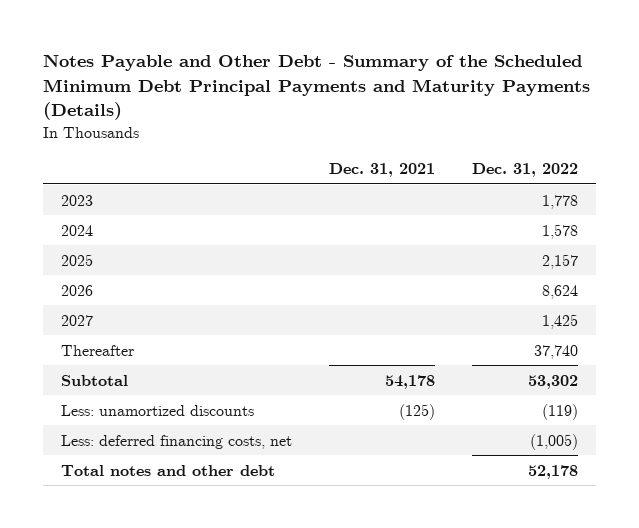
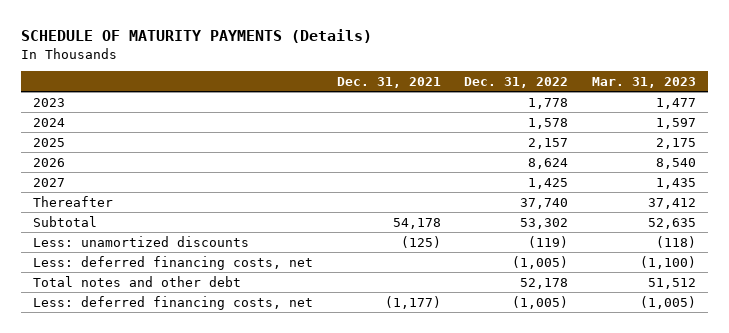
- Notes Payable and Other Debt - Summary of the Scheduled Minimum Debt Principal Payments and Maturity Payments (Details)
+ SCHEDULE OF MATURITY PAYMENTS (Details)
- | Dec. 31, 2021 | Dec. 31, 2022
+ | Dec. 31, 2021 | Dec. 31, 2022 | Mar. 31, 2023
+ Less: deferred financing costs, net | (1,177) | (1,005) | (1,005)

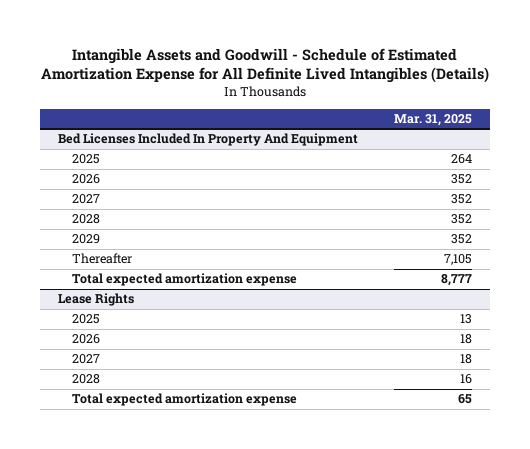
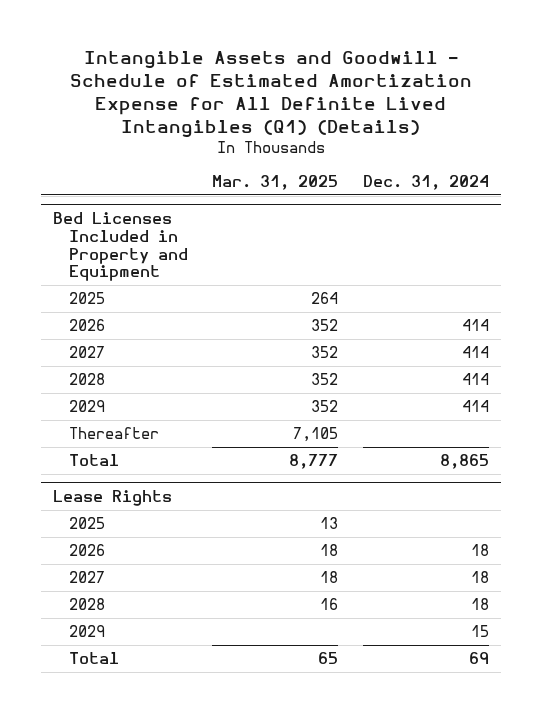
- Intangible Assets and Goodwill - Schedule of Estimated Amortization Expense for All Definite Lived Intangibles (Details)
+ Intangible Assets and Goodwill - Schedule of Estimated Amortization Expense for All Definite Lived Intangibles (Q1) (Details)
- | Mar. 31, 2025
+ | Mar. 31, 2025 | Dec. 31, 2024
- Bed Licenses Included In Property And Equipment
+ Bed Licenses Included in Property and Equipment
- Total expected amortization expense | 8,777
+ Total | 8,777 | 8,865
@ Lease Rights
- Total expected amortization expense | 65
+ 2029 | | 15
+ Total | 65 | 69

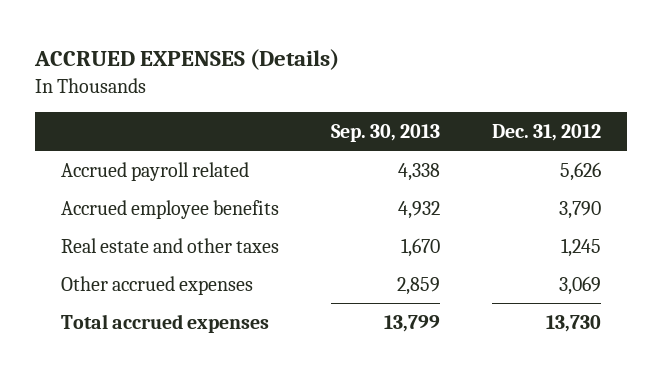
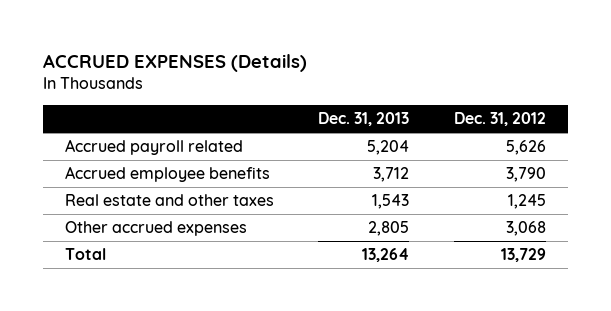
- | Sep. 30, 2013 | Dec. 31, 2012
+ | Dec. 31, 2013 | Dec. 31, 2012
- Other accrued expenses | 2,859 | 3,069
- Total accrued expenses | 13,799 | 13,730
+ Other accrued expenses | 2,805 | 3,068
+ Total | 13,264 | 13,729

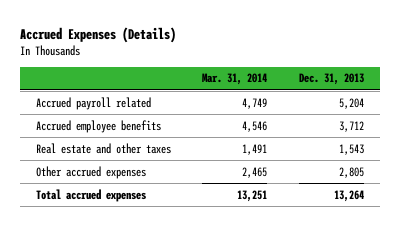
- ACCRUED EXPENSES (Details)
+ Accrued Expenses (Details)
- | Dec. 31, 2013 | Dec. 31, 2012
+ | Mar. 31, 2014 | Dec. 31, 2013
- Total | 13,264 | 13,729
+ Total accrued expenses | 13,251 | 13,264

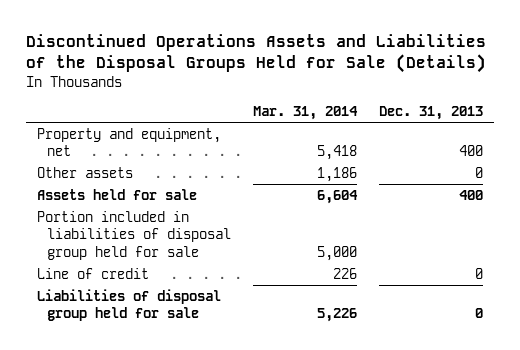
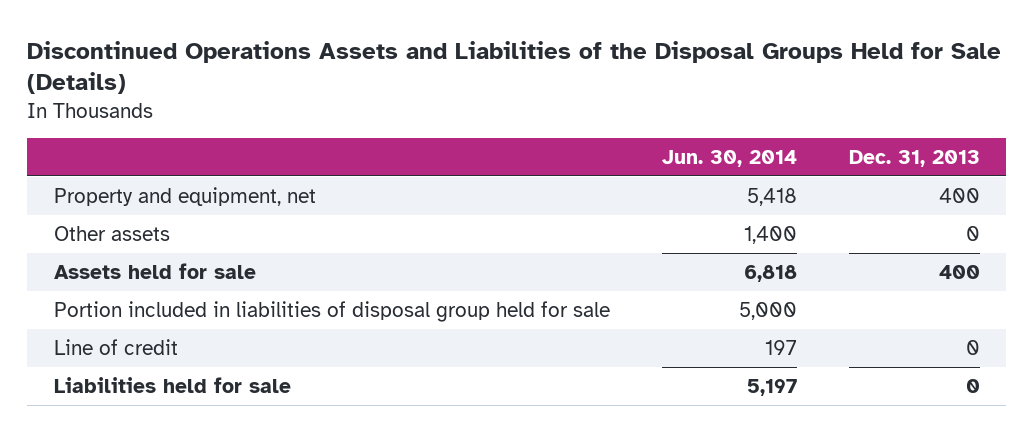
- | Mar. 31, 2014 | Dec. 31, 2013
+ | Jun. 30, 2014 | Dec. 31, 2013
- Liabilities of disposal group held for sale | 5,226 | 0
+ Liabilities held for sale | 5,197 | 0

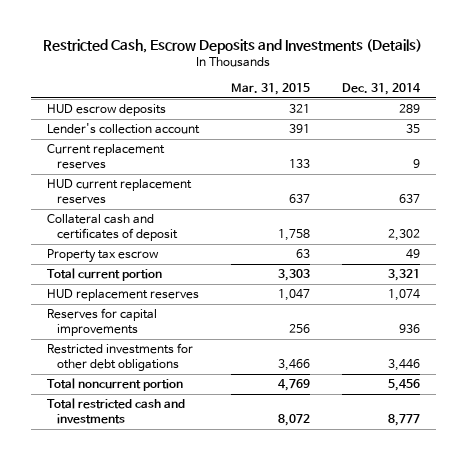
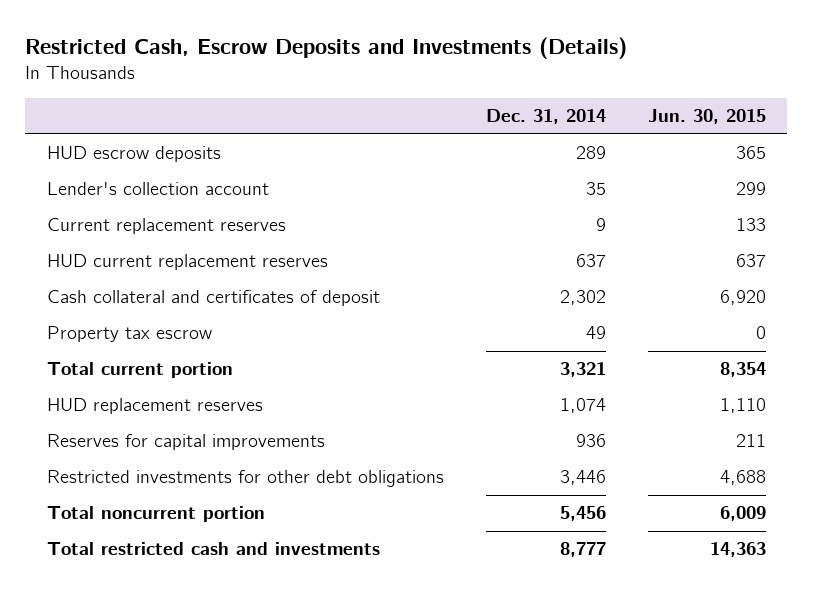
- | Mar. 31, 2015 | Dec. 31, 2014
+ | Dec. 31, 2014 | Jun. 30, 2015
- Collateral cash and certificates of deposit | 1,758 | 2,302
+ Cash collateral and certificates of deposit | 2,302 | 6,920

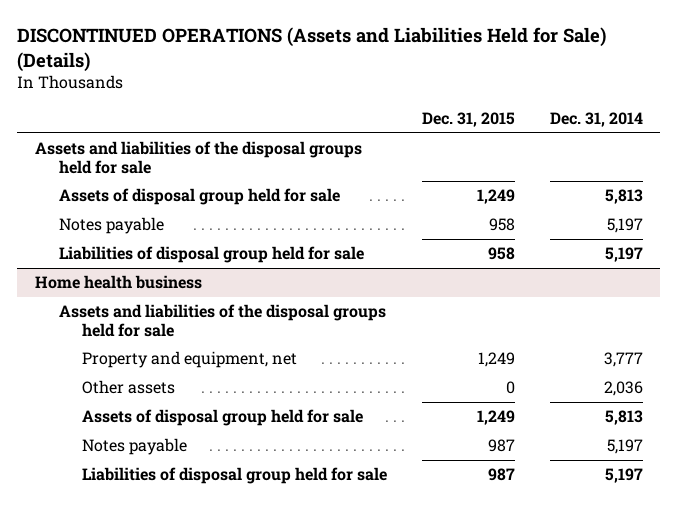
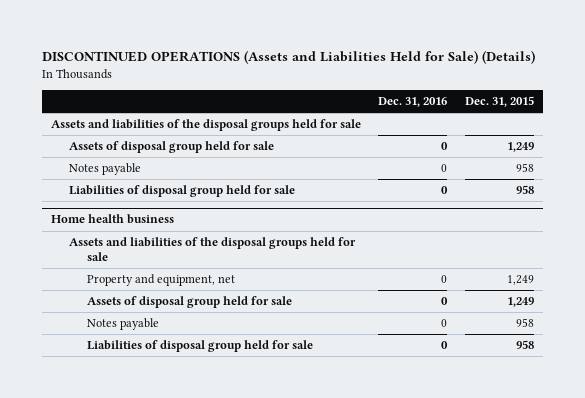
- | Dec. 31, 2015 | Dec. 31, 2014
+ | Dec. 31, 2016 | Dec. 31, 2015
@ Home health business
- Other assets | 0 | 2,036
- Notes payable | 987 | 5,197
- Liabilities of disposal group held for sale | 987 | 5,197
+ Notes payable | 0 | 958
+ Liabilities of disposal group held for sale | 0 | 958

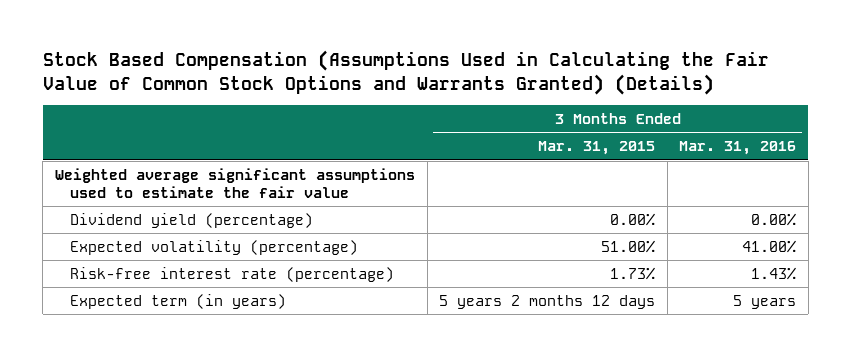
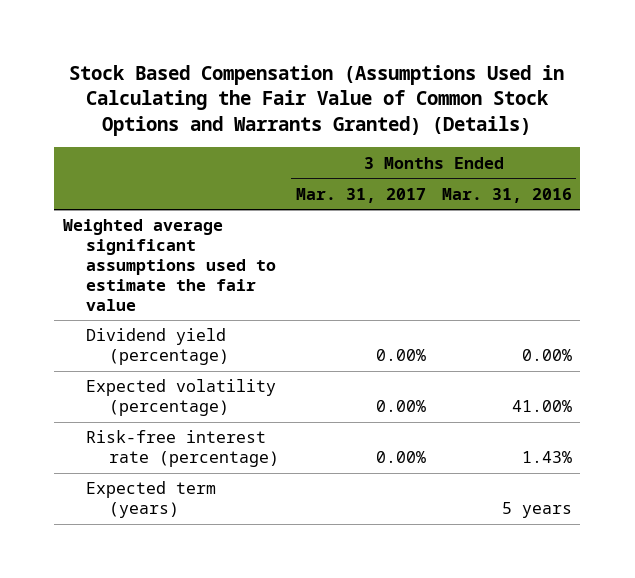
- | 3 Months Ended Mar. 31, 2015 | 3 Months Ended Mar. 31, 2016
+ | 3 Months Ended Mar. 31, 2017 | 3 Months Ended Mar. 31, 2016
- Expected term (in years) | 5 years 2 months 12 days | 5 years
+ Expected term (years) | | 5 years

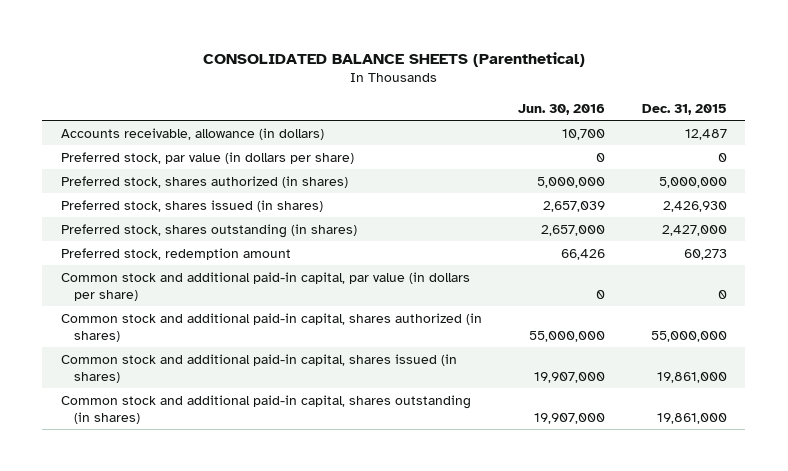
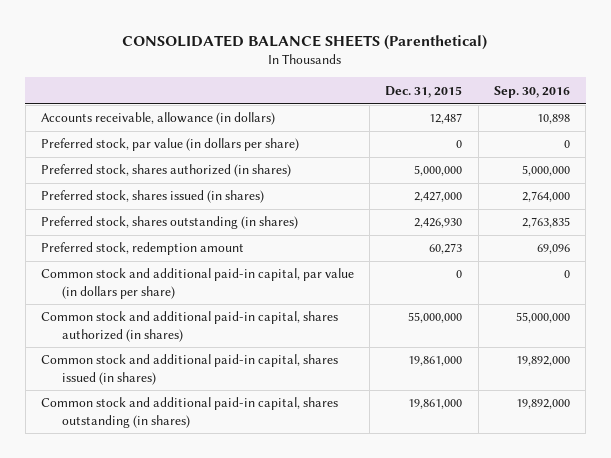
- | Jun. 30, 2016 | Dec. 31, 2015
+ | Dec. 31, 2015 | Sep. 30, 2016
- Preferred stock, shares issued (in shares) | 2,657,039 | 2,426,930
- Preferred stock, shares outstanding (in shares) | 2,657,000 | 2,427,000
+ Preferred stock, shares issued (in shares) | 2,427,000 | 2,764,000
+ Preferred stock, shares outstanding (in shares) | 2,426,930 | 2,763,835

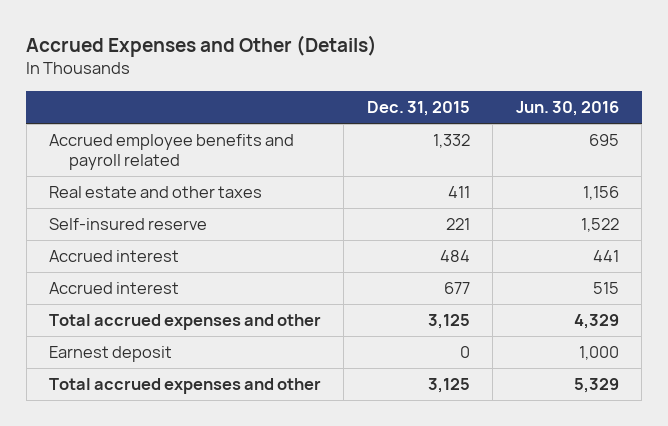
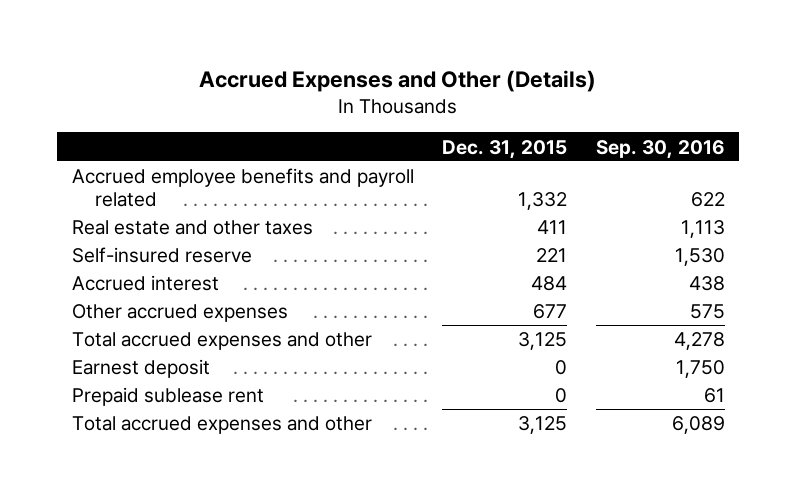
- | Dec. 31, 2015 | Jun. 30, 2016
+ | Dec. 31, 2015 | Sep. 30, 2016
- Accrued interest | 677 | 515
+ Other accrued expenses | 677 | 575
+ Prepaid sublease rent | 0 | 61

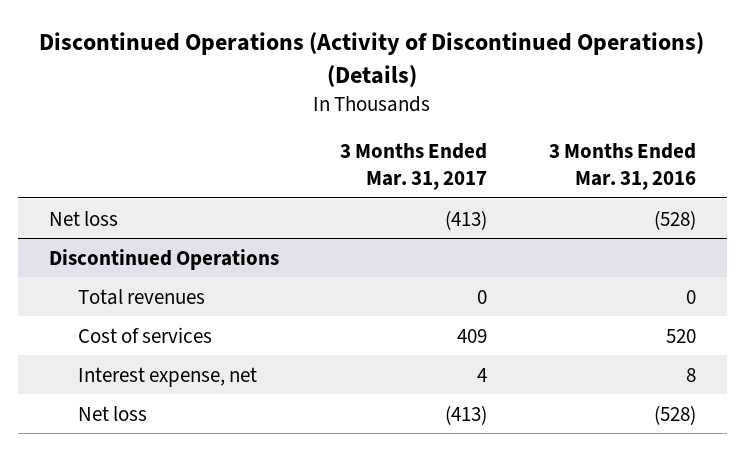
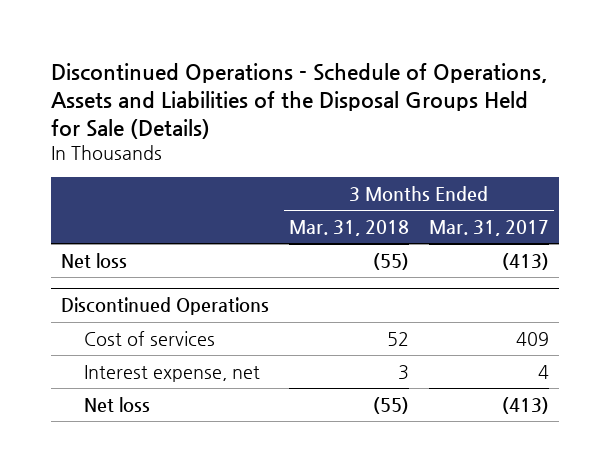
- Discontinued Operations (Activity of Discontinued Operations) (Details)
+ Discontinued Operations - Schedule of Operations, Assets and Liabilities of the Disposal Groups Held for Sale (Details)
- | 3 Months Ended Mar. 31, 2017 | 3 Months Ended Mar. 31, 2016
+ | 3 Months Ended Mar. 31, 2018 | 3 Months Ended Mar. 31, 2017
@ Discontinued Operations
- Total revenues | 0 | 0

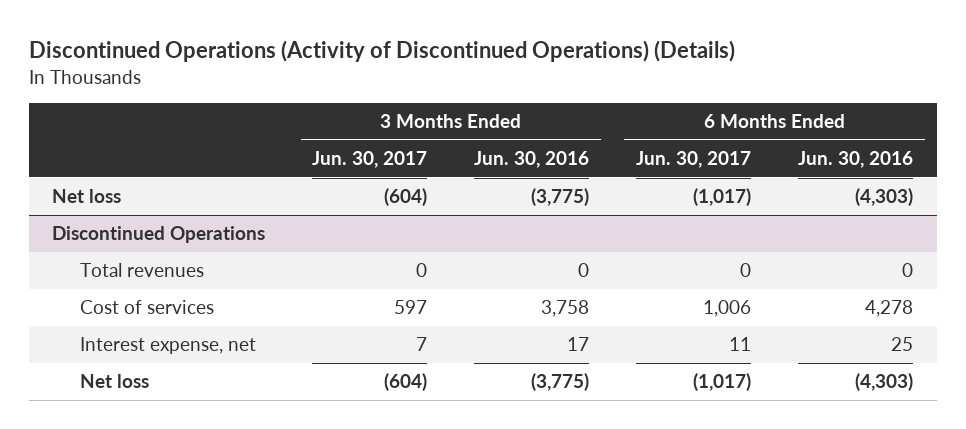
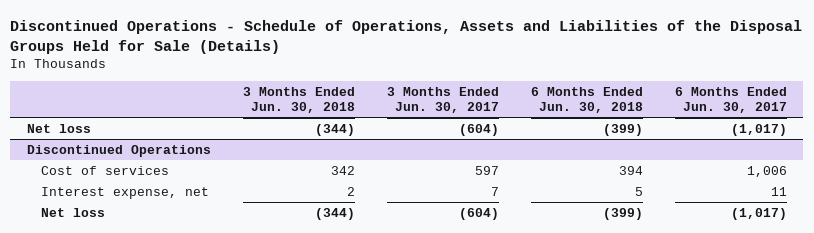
- Discontinued Operations (Activity of Discontinued Operations) (Details)
+ Discontinued Operations - Schedule of Operations, Assets and Liabilities of the Disposal Groups Held for Sale (Details)
- | 3 Months Ended Jun. 30, 2017 | 3 Months Ended Jun. 30, 2016 | 6 Months Ended Jun. 30, 2017 | 6 Months Ended Jun. 30, 2016
+ | 3 Months Ended Jun. 30, 2018 | 3 Months Ended Jun. 30, 2017 | 6 Months Ended Jun. 30, 2018 | 6 Months Ended Jun. 30, 2017
@ Discontinued Operations
- Total revenues | 0 | 0 | 0 | 0

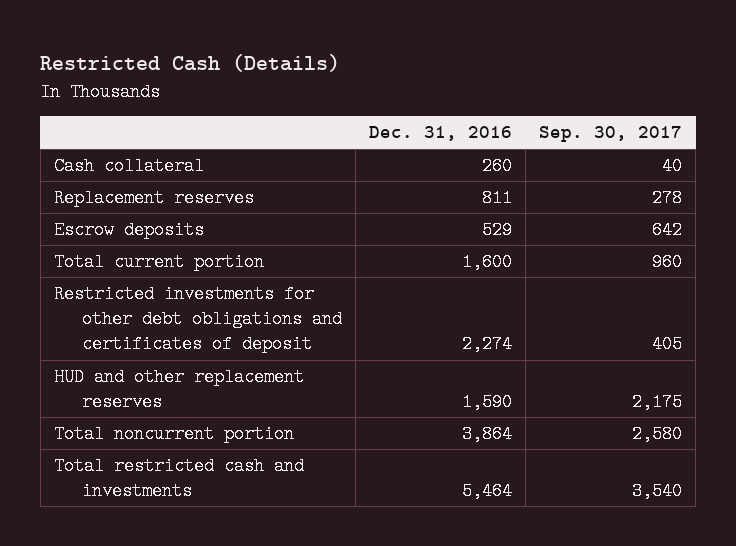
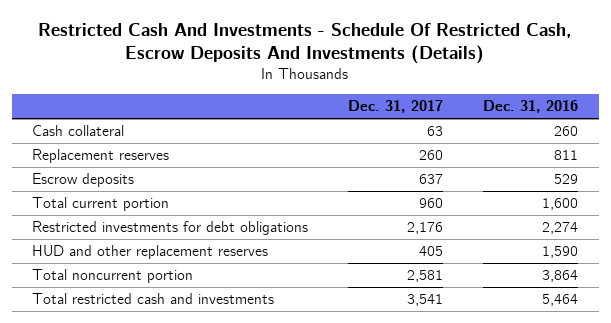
- Restricted Cash (Details)
+ Restricted Cash And Investments - Schedule Of Restricted Cash, Escrow Deposits And Investments (Details)
- | Dec. 31, 2016 | Sep. 30, 2017
+ | Dec. 31, 2017 | Dec. 31, 2016
- Restricted investments for other debt obligations and certificates of deposit | 2,274 | 405
+ Restricted investments for debt obligations | 2,176 | 2,274

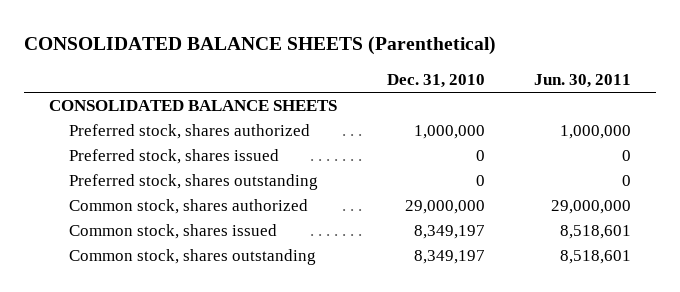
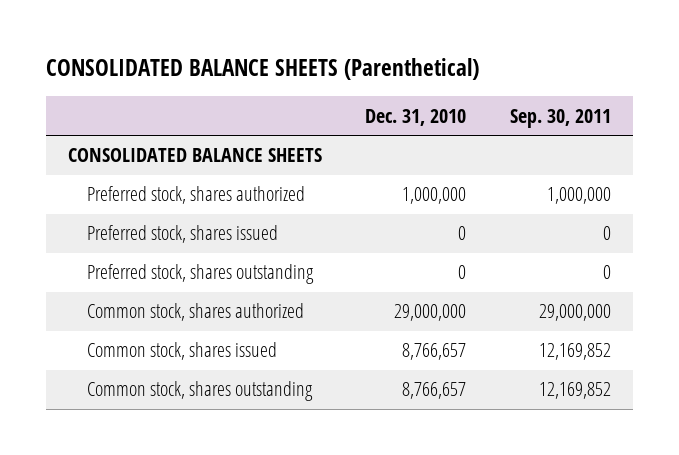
- | Dec. 31, 2010 | Jun. 30, 2011
+ | Dec. 31, 2010 | Sep. 30, 2011
- Common stock, shares issued | 8,349,197 | 8,518,601
- Common stock, shares outstanding | 8,349,197 | 8,518,601
+ Common stock, shares issued | 8,766,657 | 12,169,852
+ Common stock, shares outstanding | 8,766,657 | 12,169,852

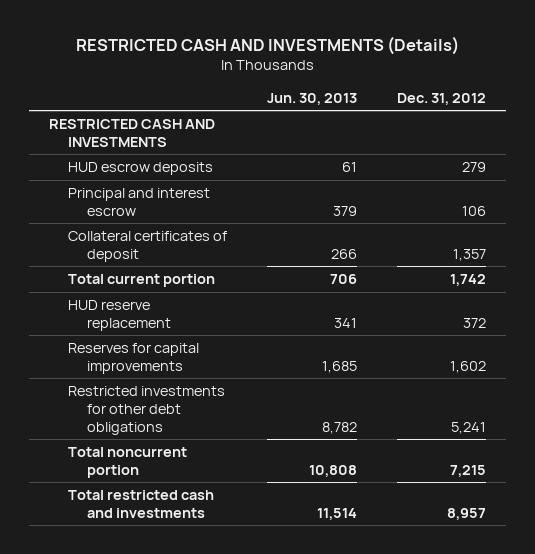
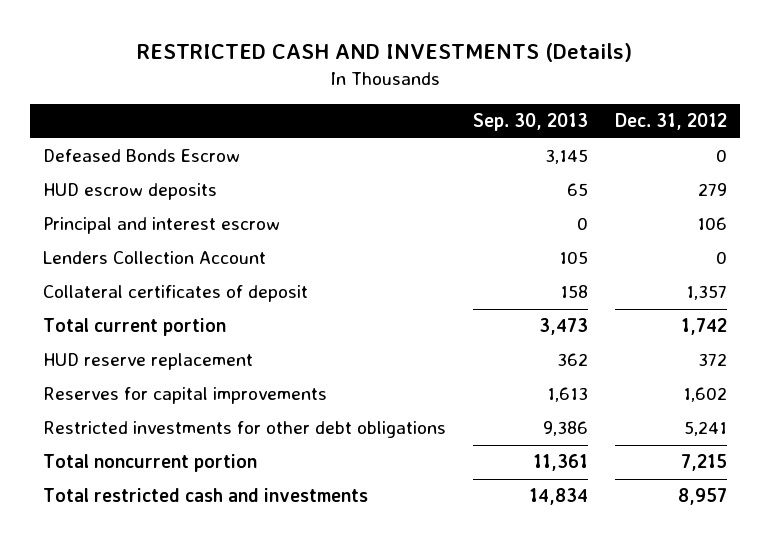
- | Jun. 30, 2013 | Dec. 31, 2012
+ | Sep. 30, 2013 | Dec. 31, 2012
- RESTRICTED CASH AND INVESTMENTS
+ Defeased Bonds Escrow | 3,145 | 0
+ Lenders Collection Account | 105 | 0

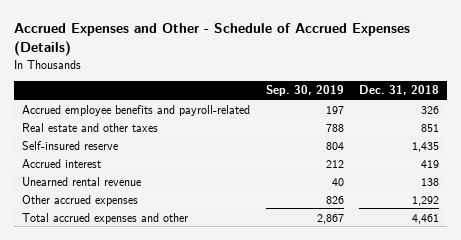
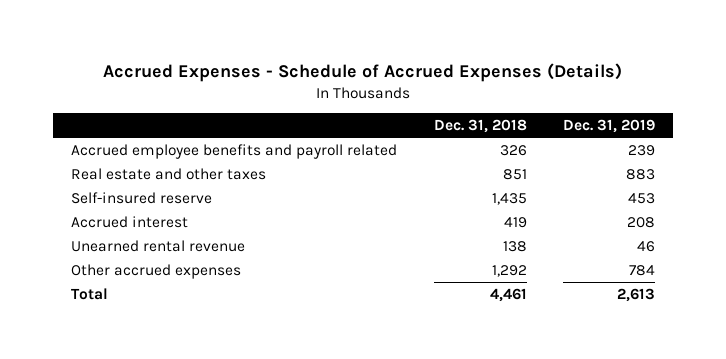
- Accrued Expenses and Other - Schedule of Accrued Expenses (Details)
+ Accrued Expenses - Schedule of Accrued Expenses (Details)
- | Sep. 30, 2019 | Dec. 31, 2018
+ | Dec. 31, 2018 | Dec. 31, 2019
- Accrued employee benefits and payroll-related | 197 | 326
+ Accrued employee benefits and payroll related | 326 | 239
- Total accrued expenses and other | 2,867 | 4,461
+ Total | 4,461 | 2,613

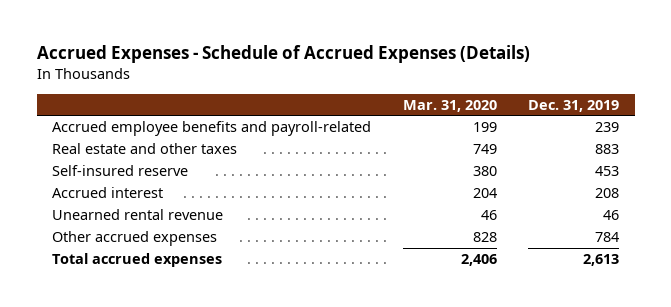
- | Dec. 31, 2018 | Dec. 31, 2019
+ | Mar. 31, 2020 | Dec. 31, 2019
- Accrued employee benefits and payroll related | 326 | 239
+ Accrued employee benefits and payroll-related | 199 | 239
- Total | 4,461 | 2,613
+ Total accrued expenses | 2,406 | 2,613

